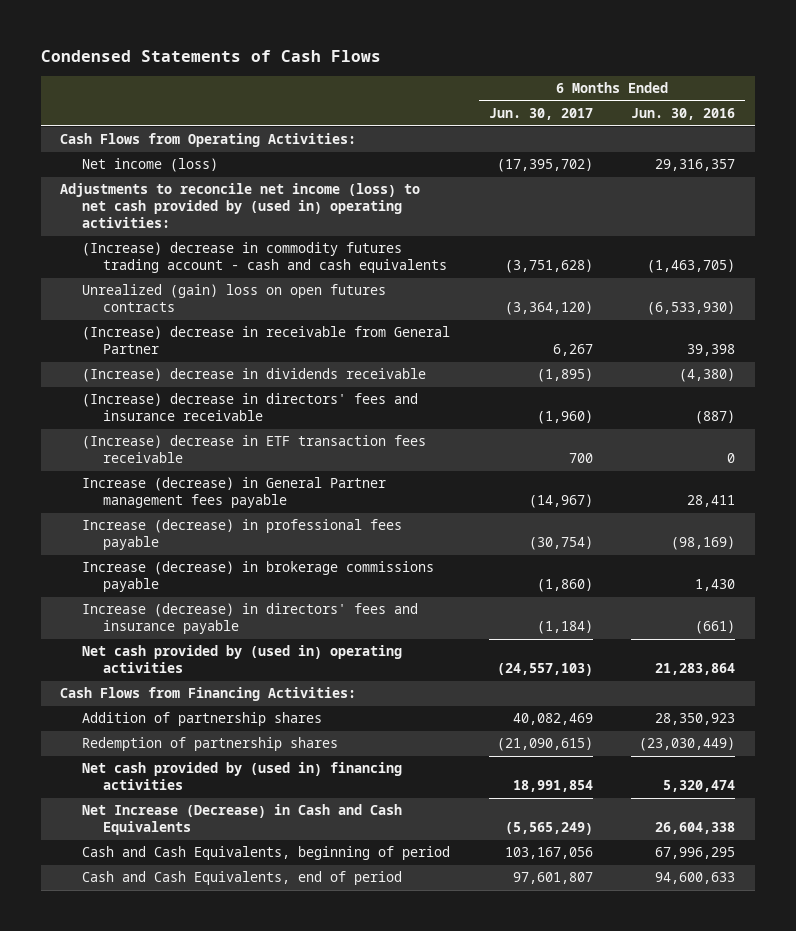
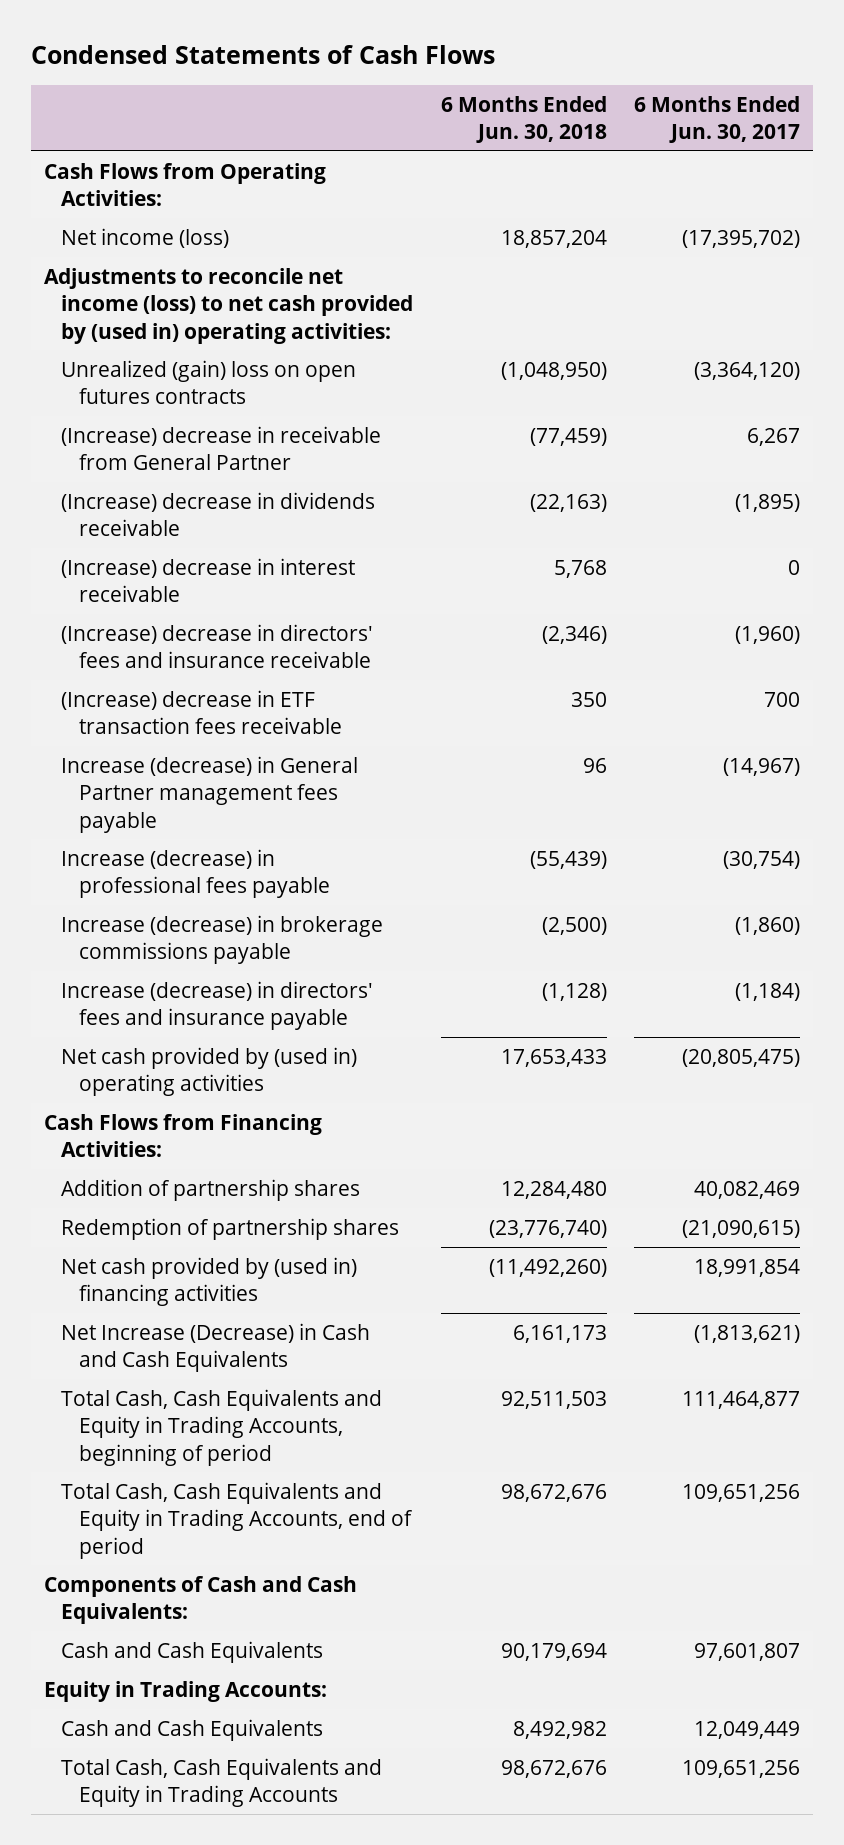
- | 6 Months Ended Jun. 30, 2017 | 6 Months Ended Jun. 30, 2016
+ | 6 Months Ended Jun. 30, 2018 | 6 Months Ended Jun. 30, 2017
- (Increase) decrease in commodity futures trading account - cash and cash equivalents | (3,751,628) | (1,463,705)
+ (Increase) decrease in interest receivable | 5,768 | 0
- Net cash provided by (used in) operating activities | (24,557,103) | 21,283,864
+ Net cash provided by (used in) operating activities | 17,653,433 | (20,805,475)
- Net Increase (Decrease) in Cash and Cash Equivalents | (5,565,249) | 26,604,338
- Cash and Cash Equivalents, beginning of period | 103,167,056 | 67,996,295
- Cash and Cash Equivalents, end of period | 97,601,807 | 94,600,633
+ Net Increase (Decrease) in Cash and Cash Equivalents | 6,161,173 | (1,813,621)
+ Total Cash, Cash Equivalents and Equity in Trading Accounts, beginning of period | 92,511,503 | 111,464,877
+ Total Cash, Cash Equivalents and Equity in Trading Accounts, end of period | 98,672,676 | 109,651,256
+ Components of Cash and Cash Equivalents:
+ Cash and Cash Equivalents | 90,179,694 | 97,601,807
+ Equity in Trading Accounts:
+ Cash and Cash Equivalents | 8,492,982 | 12,049,449
+ Total Cash, Cash Equivalents and Equity in Trading Accounts | 98,672,676 | 109,651,256

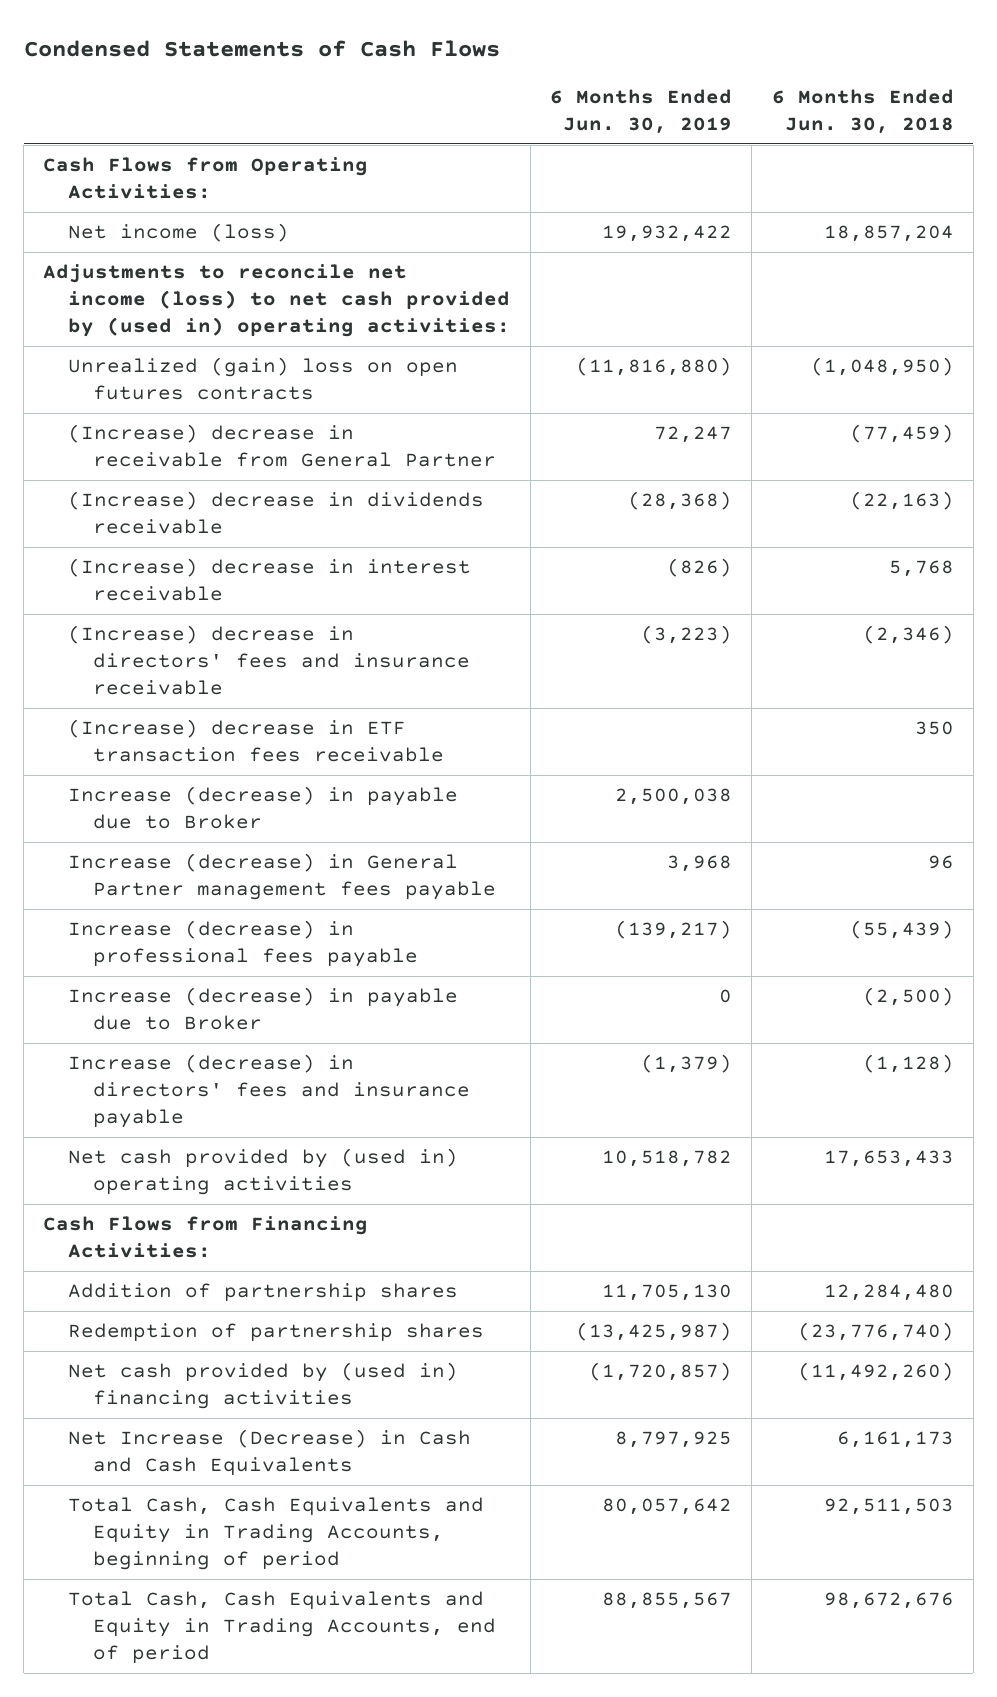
- | 6 Months Ended Jun. 30, 2018 | 6 Months Ended Jun. 30, 2017
+ | 6 Months Ended Jun. 30, 2019 | 6 Months Ended Jun. 30, 2018
+ Increase (decrease) in payable due to Broker | 2,500,038 |
- Increase (decrease) in brokerage commissions payable | (2,500) | (1,860)
+ Increase (decrease) in payable due to Broker | 0 | (2,500)
- Components of Cash and Cash Equivalents:
- Cash and Cash Equivalents | 90,179,694 | 97,601,807
- Equity in Trading Accounts:
- Cash and Cash Equivalents | 8,492,982 | 12,049,449
- Total Cash, Cash Equivalents and Equity in Trading Accounts | 98,672,676 | 109,651,256

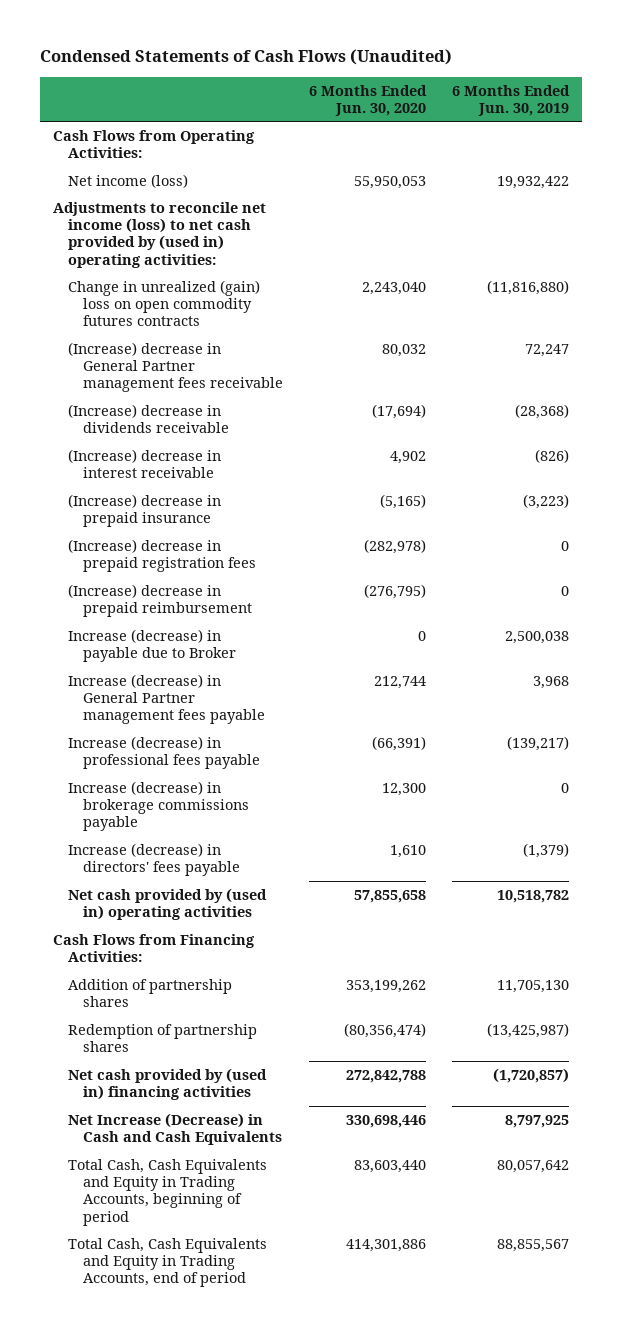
- Condensed Statements of Cash Flows
+ Condensed Statements of Cash Flows (Unaudited)
- | 6 Months Ended Jun. 30, 2019 | 6 Months Ended Jun. 30, 2018
+ | 6 Months Ended Jun. 30, 2020 | 6 Months Ended Jun. 30, 2019
- Unrealized (gain) loss on open futures contracts | (11,816,880) | (1,048,950)
- (Increase) decrease in receivable from General Partner | 72,247 | (77,459)
+ Change in unrealized (gain) loss on open commodity futures contracts | 2,243,040 | (11,816,880)
+ (Increase) decrease in General Partner management fees receivable | 80,032 | 72,247
- (Increase) decrease in directors' fees and insurance receivable | (3,223) | (2,346)
- (Increase) decrease in ETF transaction fees receivable | | 350
+ (Increase) decrease in prepaid insurance | (5,165) | (3,223)
+ (Increase) decrease in prepaid registration fees | (282,978) | 0
+ (Increase) decrease in prepaid reimbursement | (276,795) | 0
- Increase (decrease) in payable due to Broker | 0 | (2,500)
- Increase (decrease) in directors' fees and insurance payable | (1,379) | (1,128)
+ Increase (decrease) in brokerage commissions payable | 12,300 | 0
+ Increase (decrease) in directors' fees payable | 1,610 | (1,379)

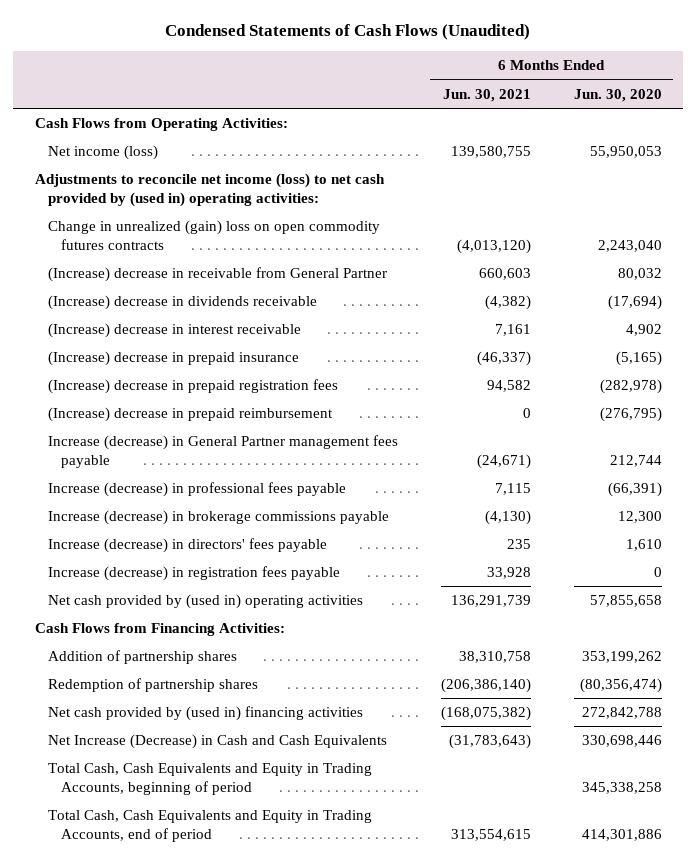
- | 6 Months Ended Jun. 30, 2020 | 6 Months Ended Jun. 30, 2019
+ | 6 Months Ended Jun. 30, 2021 | 6 Months Ended Jun. 30, 2020
- (Increase) decrease in General Partner management fees receivable | 80,032 | 72,247
+ (Increase) decrease in receivable from General Partner | 660,603 | 80,032
- Increase (decrease) in payable due to Broker | 0 | 2,500,038
+ Increase (decrease) in registration fees payable | 33,928 | 0
- Total Cash, Cash Equivalents and Equity in Trading Accounts, beginning of period | 83,603,440 | 80,057,642
+ Total Cash, Cash Equivalents and Equity in Trading Accounts, beginning of period | | 345,338,258

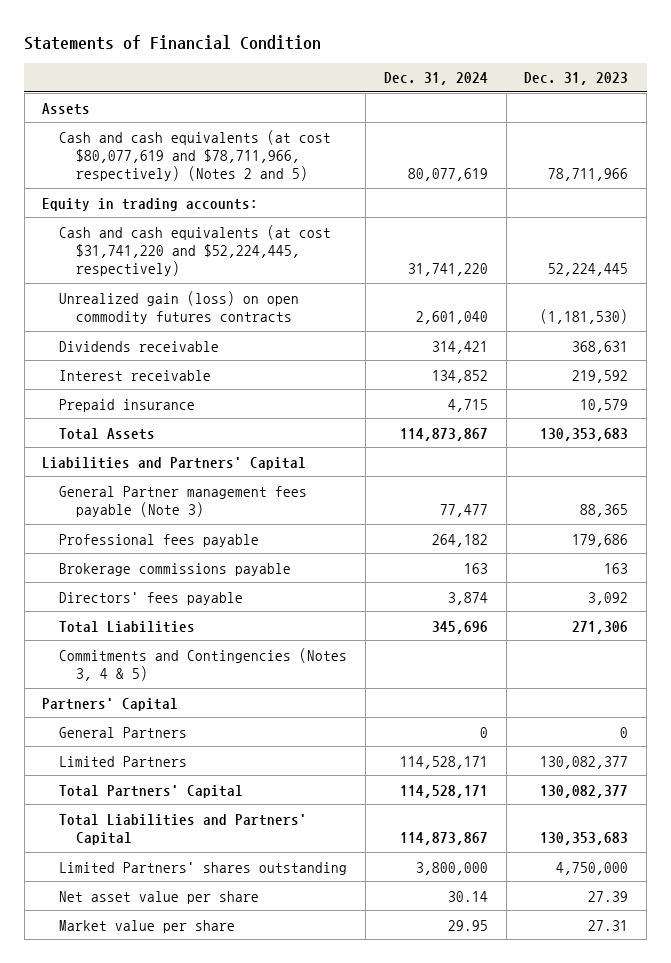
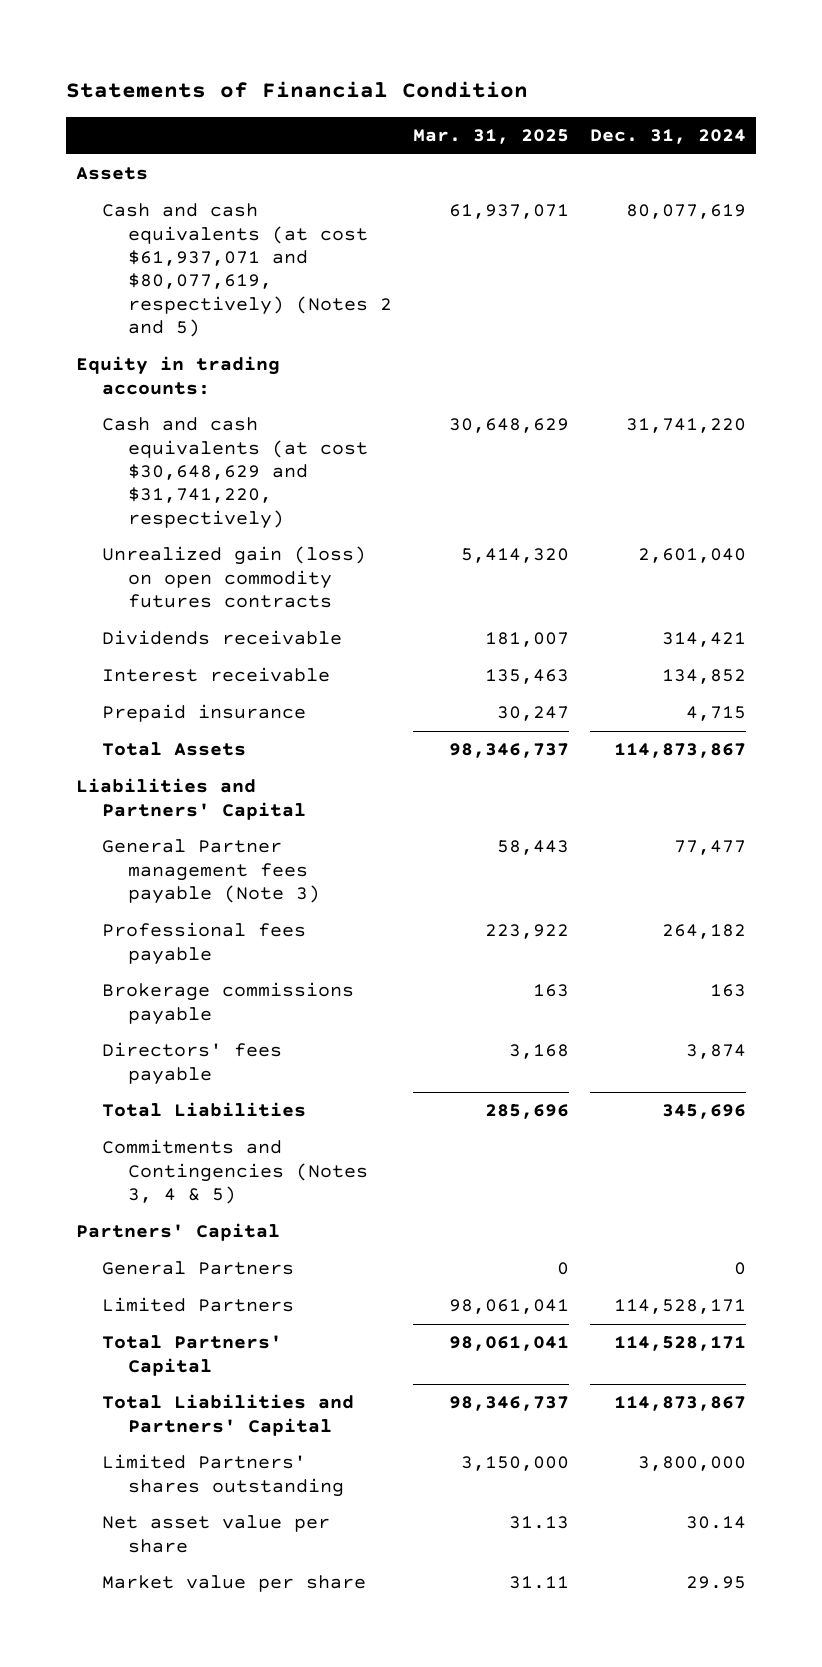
- | Dec. 31, 2024 | Dec. 31, 2023
+ | Mar. 31, 2025 | Dec. 31, 2024
- Cash and cash equivalents (at cost $80,077,619 and $78,711,966, respectively) (Notes 2 and 5) | 80,077,619 | 78,711,966
+ Cash and cash equivalents (at cost $61,937,071 and $80,077,619, respectively) (Notes 2 and 5) | 61,937,071 | 80,077,619
- Cash and cash equivalents (at cost $31,741,220 and $52,224,445, respectively) | 31,741,220 | 52,224,445
+ Cash and cash equivalents (at cost $30,648,629 and $31,741,220, respectively) | 30,648,629 | 31,741,220

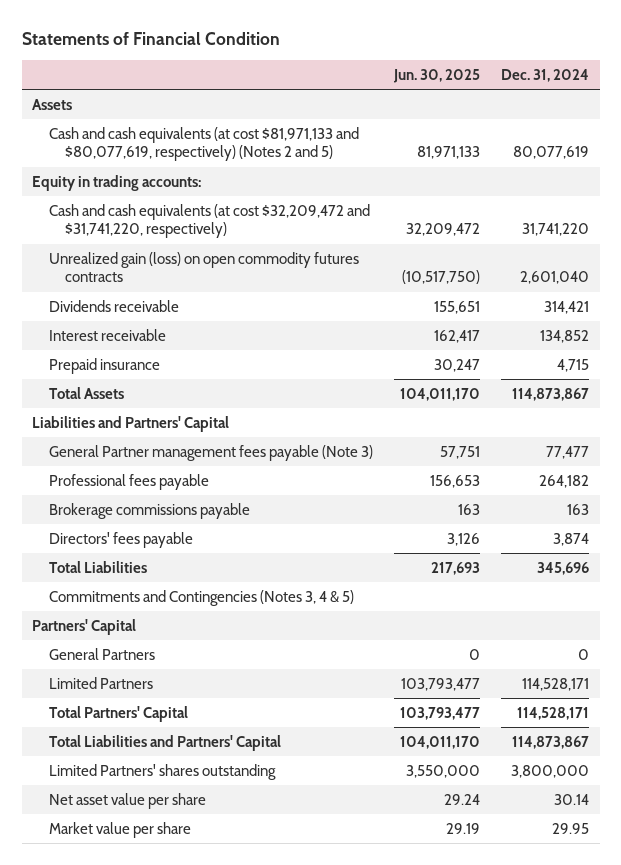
- | Mar. 31, 2025 | Dec. 31, 2024
+ | Jun. 30, 2025 | Dec. 31, 2024
- Cash and cash equivalents (at cost $61,937,071 and $80,077,619, respectively) (Notes 2 and 5) | 61,937,071 | 80,077,619
+ Cash and cash equivalents (at cost $81,971,133 and $80,077,619, respectively) (Notes 2 and 5) | 81,971,133 | 80,077,619
- Cash and cash equivalents (at cost $30,648,629 and $31,741,220, respectively) | 30,648,629 | 31,741,220
+ Cash and cash equivalents (at cost $32,209,472 and $31,741,220, respectively) | 32,209,472 | 31,741,220

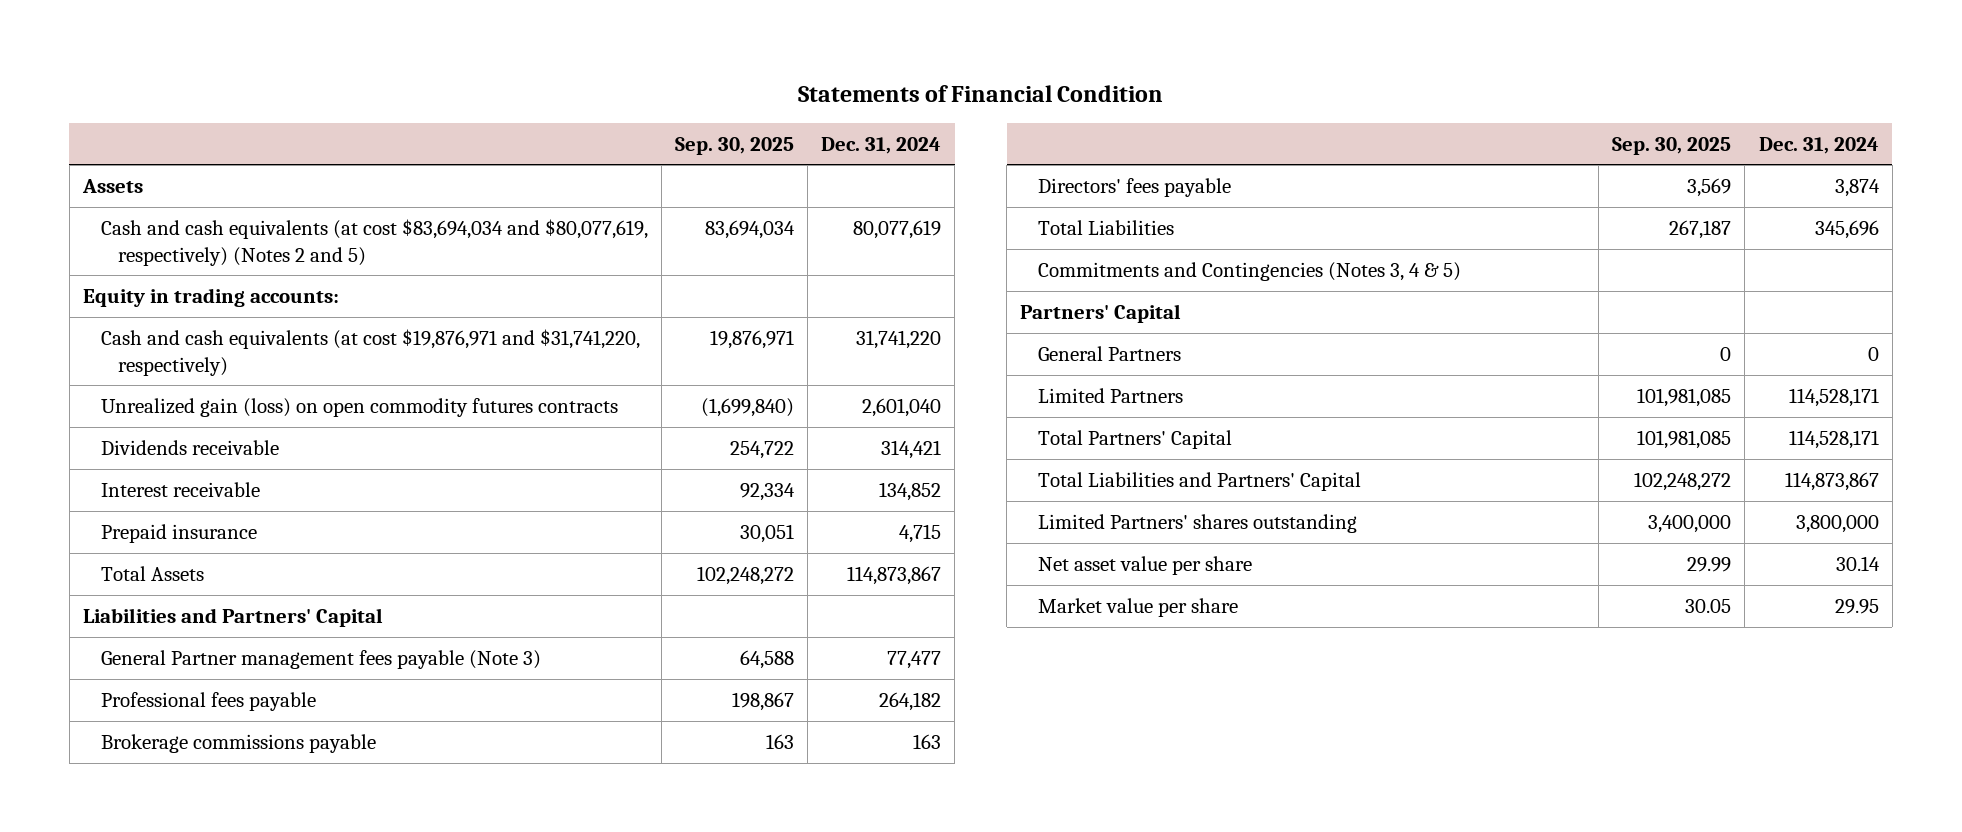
- | Jun. 30, 2025 | Dec. 31, 2024
+ | Sep. 30, 2025 | Dec. 31, 2024
- Cash and cash equivalents (at cost $81,971,133 and $80,077,619, respectively) (Notes 2 and 5) | 81,971,133 | 80,077,619
+ Cash and cash equivalents (at cost $83,694,034 and $80,077,619, respectively) (Notes 2 and 5) | 83,694,034 | 80,077,619
- Cash and cash equivalents (at cost $32,209,472 and $31,741,220, respectively) | 32,209,472 | 31,741,220
+ Cash and cash equivalents (at cost $19,876,971 and $31,741,220, respectively) | 19,876,971 | 31,741,220

